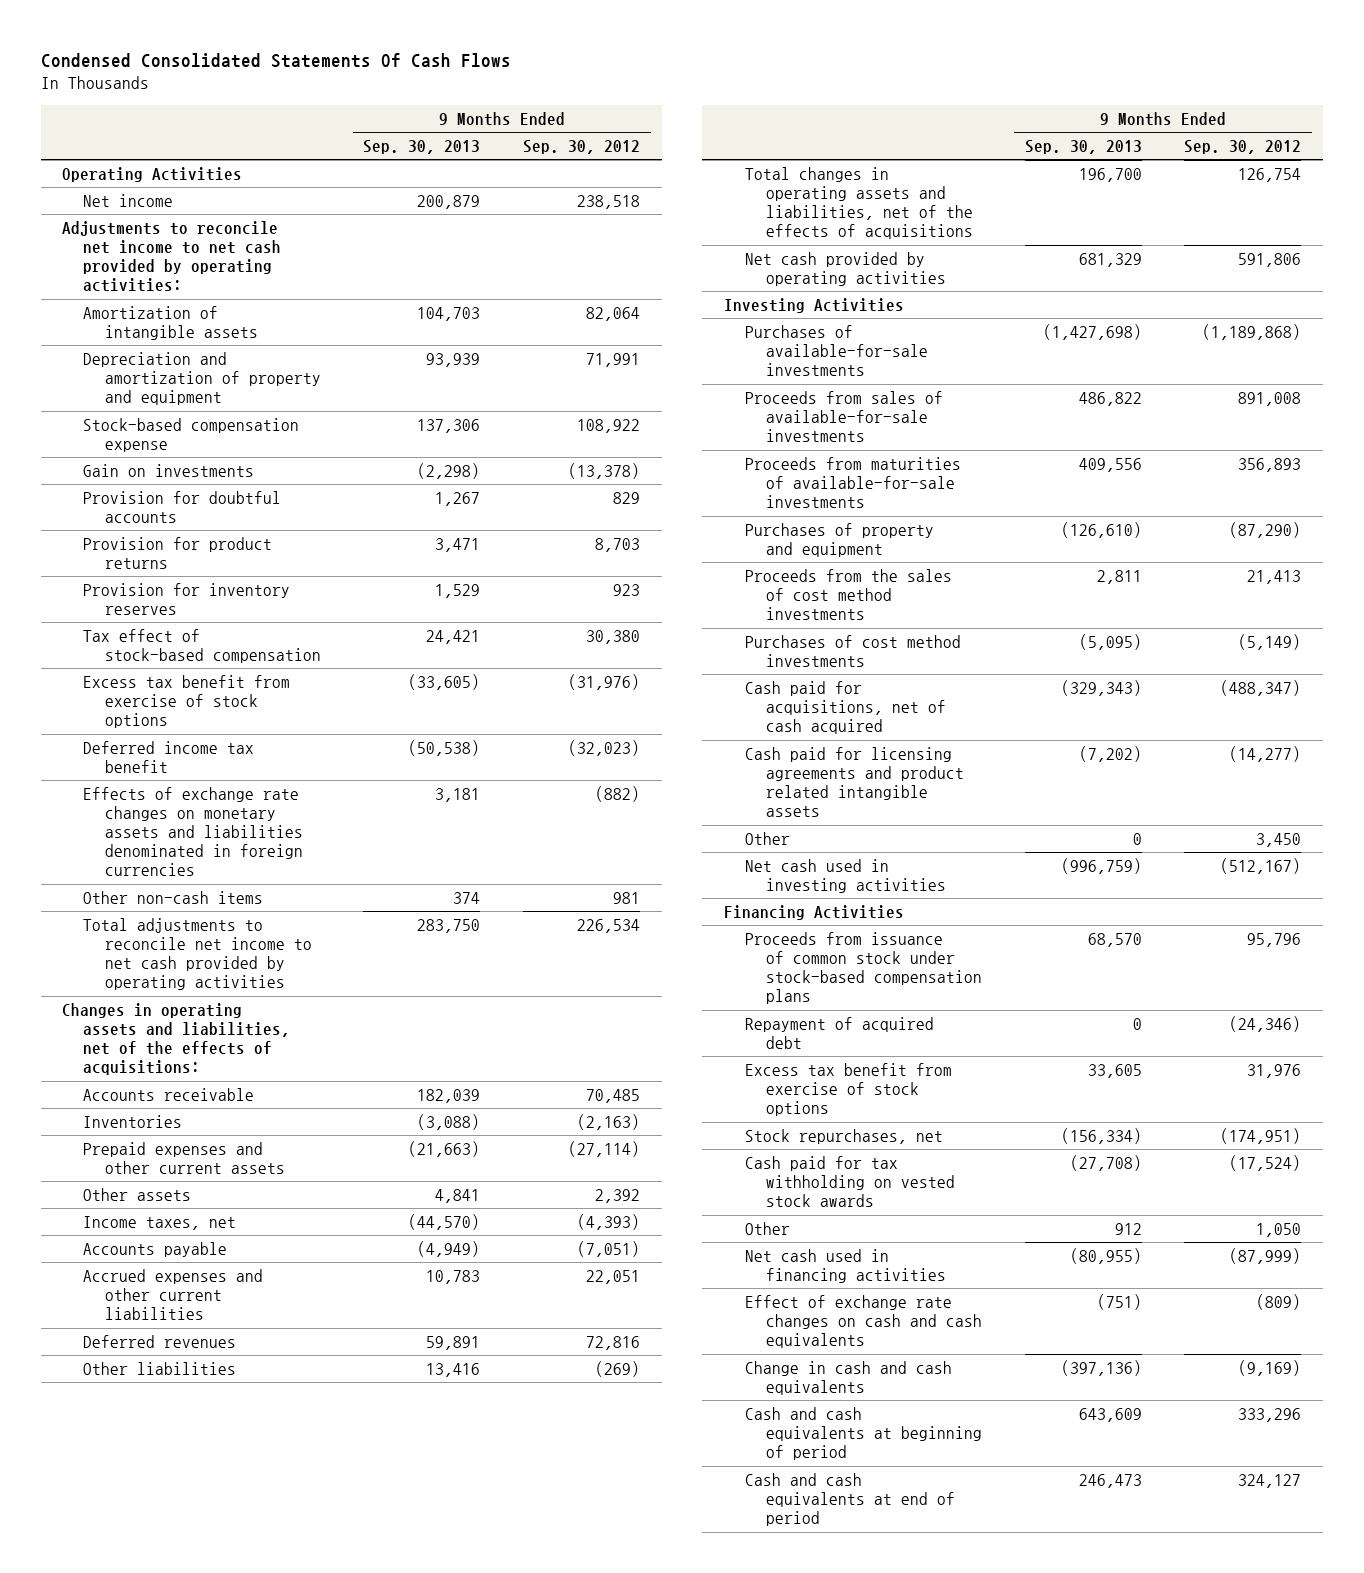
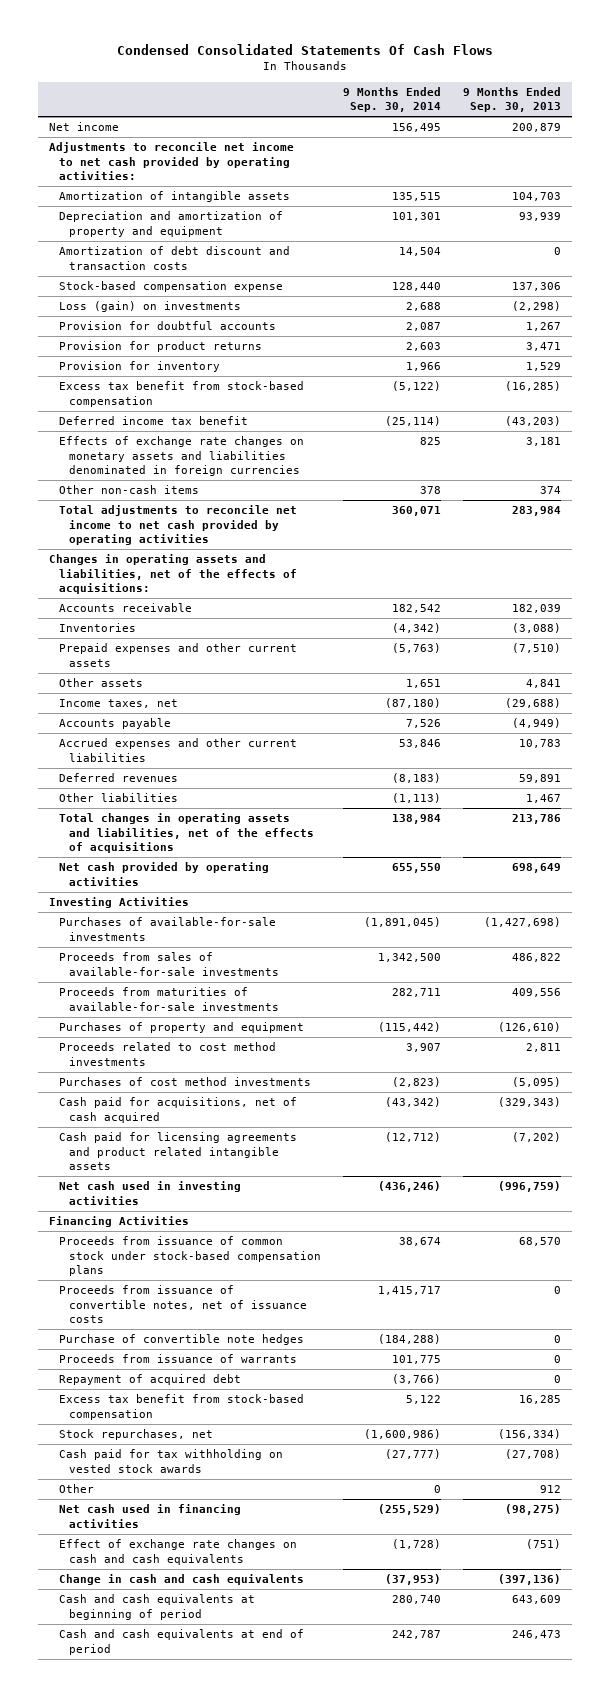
- | 9 Months Ended Sep. 30, 2013 | 9 Months Ended Sep. 30, 2012
+ | 9 Months Ended Sep. 30, 2014 | 9 Months Ended Sep. 30, 2013
- Operating Activities
+ Amortization of debt discount and transaction costs | 14,504 | 0
- Gain on investments | (2,298) | (13,378)
+ Loss (gain) on investments | 2,688 | (2,298)
- Provision for inventory reserves | 1,529 | 923
- Tax effect of stock-based compensation | 24,421 | 30,380
- Excess tax benefit from exercise of stock options | (33,605) | (31,976)
- Deferred income tax benefit | (50,538) | (32,023)
+ Provision for inventory | 1,966 | 1,529
+ Excess tax benefit from stock-based compensation | (5,122) | (16,285)
+ Deferred income tax benefit | (25,114) | (43,203)
- Total adjustments to reconcile net income to net cash provided by operating activities | 283,750 | 226,534
+ Total adjustments to reconcile net income to net cash provided by operating activities | 360,071 | 283,984
- Prepaid expenses and other current assets | (21,663) | (27,114)
+ Prepaid expenses and other current assets | (5,763) | (7,510)
- Income taxes, net | (44,570) | (4,393)
+ Income taxes, net | (87,180) | (29,688)
- Other liabilities | 13,416 | (269)
- Total changes in operating assets and liabilities, net of the effects of acquisitions | 196,700 | 126,754
- Net cash provided by operating activities | 681,329 | 591,806
+ Other liabilities | (1,113) | 1,467
+ Total changes in operating assets and liabilities, net of the effects of acquisitions | 138,984 | 213,786
+ Net cash provided by operating activities | 655,550 | 698,649
- Proceeds from the sales of cost method investments | 2,811 | 21,413
+ Proceeds related to cost method investments | 3,907 | 2,811
- Other | 0 | 3,450
+ Proceeds from issuance of convertible notes, net of issuance costs | 1,415,717 | 0
+ Purchase of convertible note hedges | (184,288) | 0
+ Proceeds from issuance of warrants | 101,775 | 0
- Excess tax benefit from exercise of stock options | 33,605 | 31,976
+ Excess tax benefit from stock-based compensation | 5,122 | 16,285
- Net cash used in financing activities | (80,955) | (87,999)
+ Net cash used in financing activities | (255,529) | (98,275)

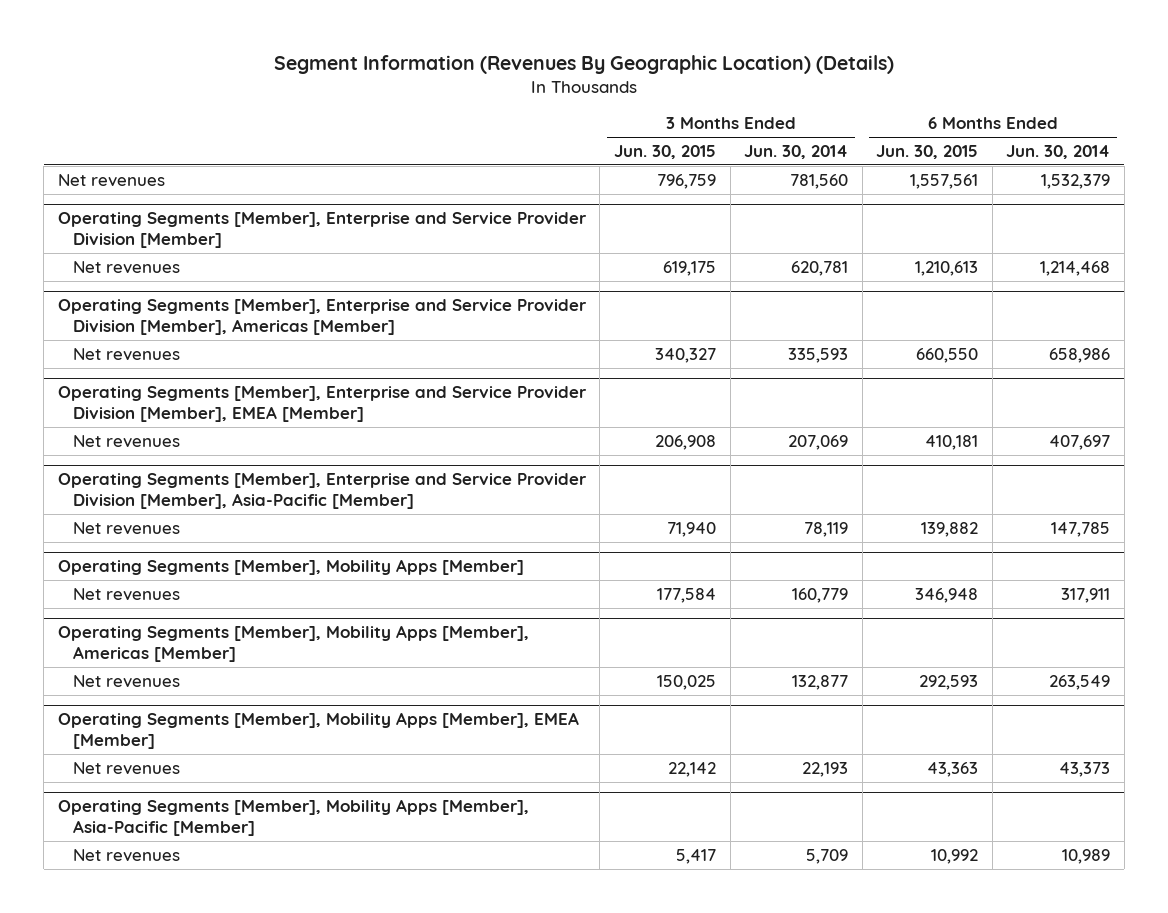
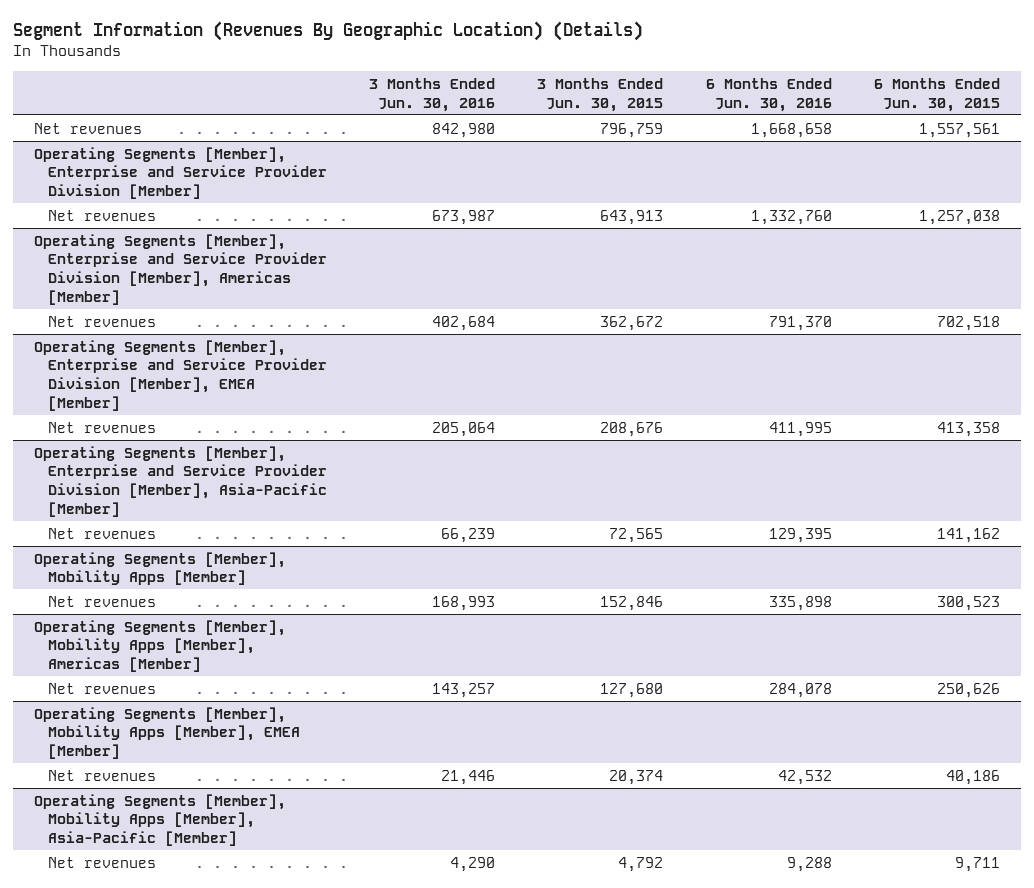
- | 3 Months Ended Jun. 30, 2015 | 3 Months Ended Jun. 30, 2014 | 6 Months Ended Jun. 30, 2015 | 6 Months Ended Jun. 30, 2014
+ | 3 Months Ended Jun. 30, 2016 | 3 Months Ended Jun. 30, 2015 | 6 Months Ended Jun. 30, 2016 | 6 Months Ended Jun. 30, 2015
@ Operating Segments [Member], Enterprise and Service Provider Division [Member]
- Net revenues | 619,175 | 620,781 | 1,210,613 | 1,214,468
+ Net revenues | 673,987 | 643,913 | 1,332,760 | 1,257,038
@ Operating Segments [Member], Enterprise and Service Provider Division [Member], Americas [Member]
- Net revenues | 340,327 | 335,593 | 660,550 | 658,986
+ Net revenues | 402,684 | 362,672 | 791,370 | 702,518
@ Operating Segments [Member], Enterprise and Service Provider Division [Member], EMEA [Member]
- Net revenues | 206,908 | 207,069 | 410,181 | 407,697
+ Net revenues | 205,064 | 208,676 | 411,995 | 413,358
@ Operating Segments [Member], Enterprise and Service Provider Division [Member], Asia-Pacific [Member]
- Net revenues | 71,940 | 78,119 | 139,882 | 147,785
+ Net revenues | 66,239 | 72,565 | 129,395 | 141,162
@ Operating Segments [Member], Mobility Apps [Member]
- Net revenues | 177,584 | 160,779 | 346,948 | 317,911
+ Net revenues | 168,993 | 152,846 | 335,898 | 300,523
@ Operating Segments [Member], Mobility Apps [Member], Americas [Member]
- Net revenues | 150,025 | 132,877 | 292,593 | 263,549
+ Net revenues | 143,257 | 127,680 | 284,078 | 250,626
@ Operating Segments [Member], Mobility Apps [Member], EMEA [Member]
- Net revenues | 22,142 | 22,193 | 43,363 | 43,373
+ Net revenues | 21,446 | 20,374 | 42,532 | 40,186
@ Operating Segments [Member], Mobility Apps [Member], Asia-Pacific [Member]
- Net revenues | 5,417 | 5,709 | 10,992 | 10,989
+ Net revenues | 4,290 | 4,792 | 9,288 | 9,711

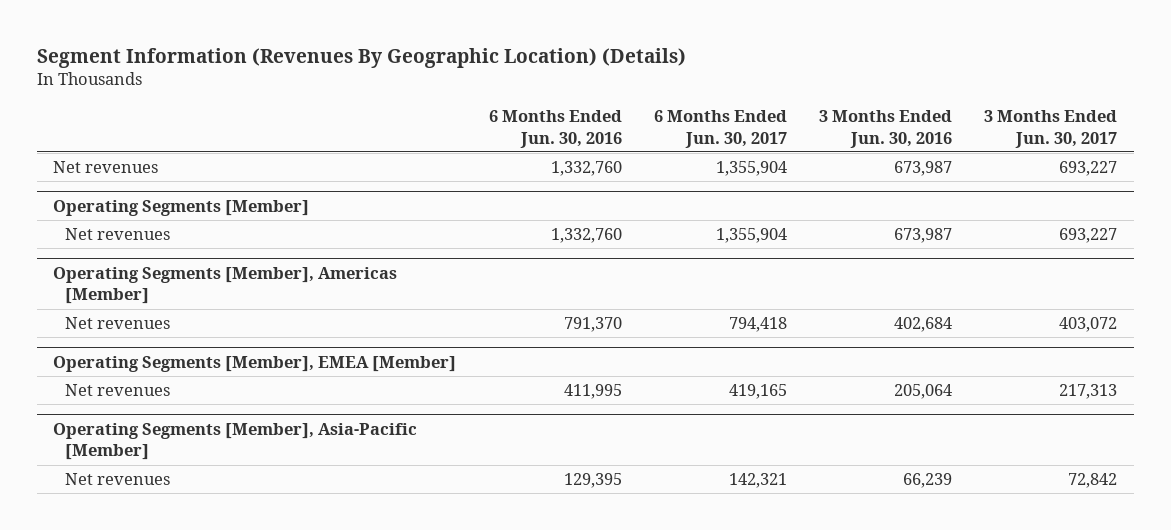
- | 3 Months Ended Jun. 30, 2016 | 3 Months Ended Jun. 30, 2015 | 6 Months Ended Jun. 30, 2016 | 6 Months Ended Jun. 30, 2015
+ | 6 Months Ended Jun. 30, 2016 | 6 Months Ended Jun. 30, 2017 | 3 Months Ended Jun. 30, 2016 | 3 Months Ended Jun. 30, 2017
- Net revenues | 842,980 | 796,759 | 1,668,658 | 1,557,561
- Operating Segments [Member], Enterprise and Service Provider Division [Member]
- Operating Segments [Member], Enterprise and Service Provider Division [Member], Americas [Member]
+ Operating Segments [Member]
+ Net revenues | 1,332,760 | 1,355,904 | 673,987 | 693,227
+ Operating Segments [Member], Americas [Member]
- Operating Segments [Member], Enterprise and Service Provider Division [Member], EMEA [Member]
+ Operating Segments [Member], EMEA [Member]
- Operating Segments [Member], Enterprise and Service Provider Division [Member], Asia-Pacific [Member]
+ Operating Segments [Member], Asia-Pacific [Member]
- Operating Segments [Member], Mobility Apps [Member]
- Net revenues | 168,993 | 152,846 | 335,898 | 300,523
- Operating Segments [Member], Mobility Apps [Member], Americas [Member]
- Net revenues | 143,257 | 127,680 | 284,078 | 250,626
- Operating Segments [Member], Mobility Apps [Member], EMEA [Member]
- Net revenues | 21,446 | 20,374 | 42,532 | 40,186
- Operating Segments [Member], Mobility Apps [Member], Asia-Pacific [Member]
- Net revenues | 4,290 | 4,792 | 9,288 | 9,711

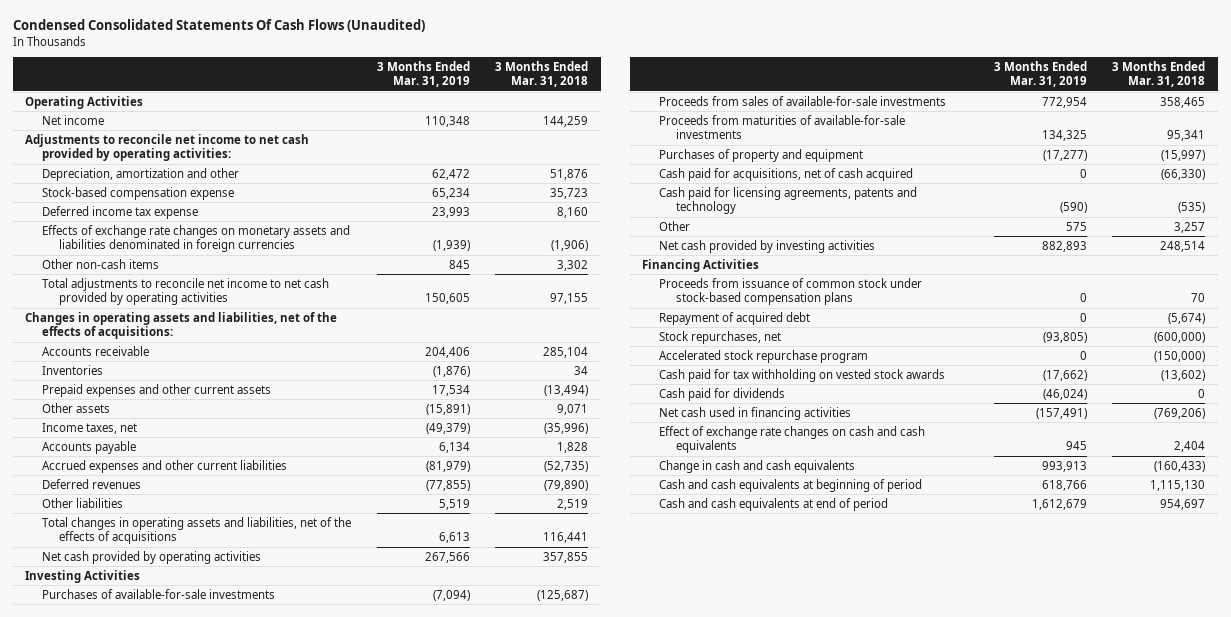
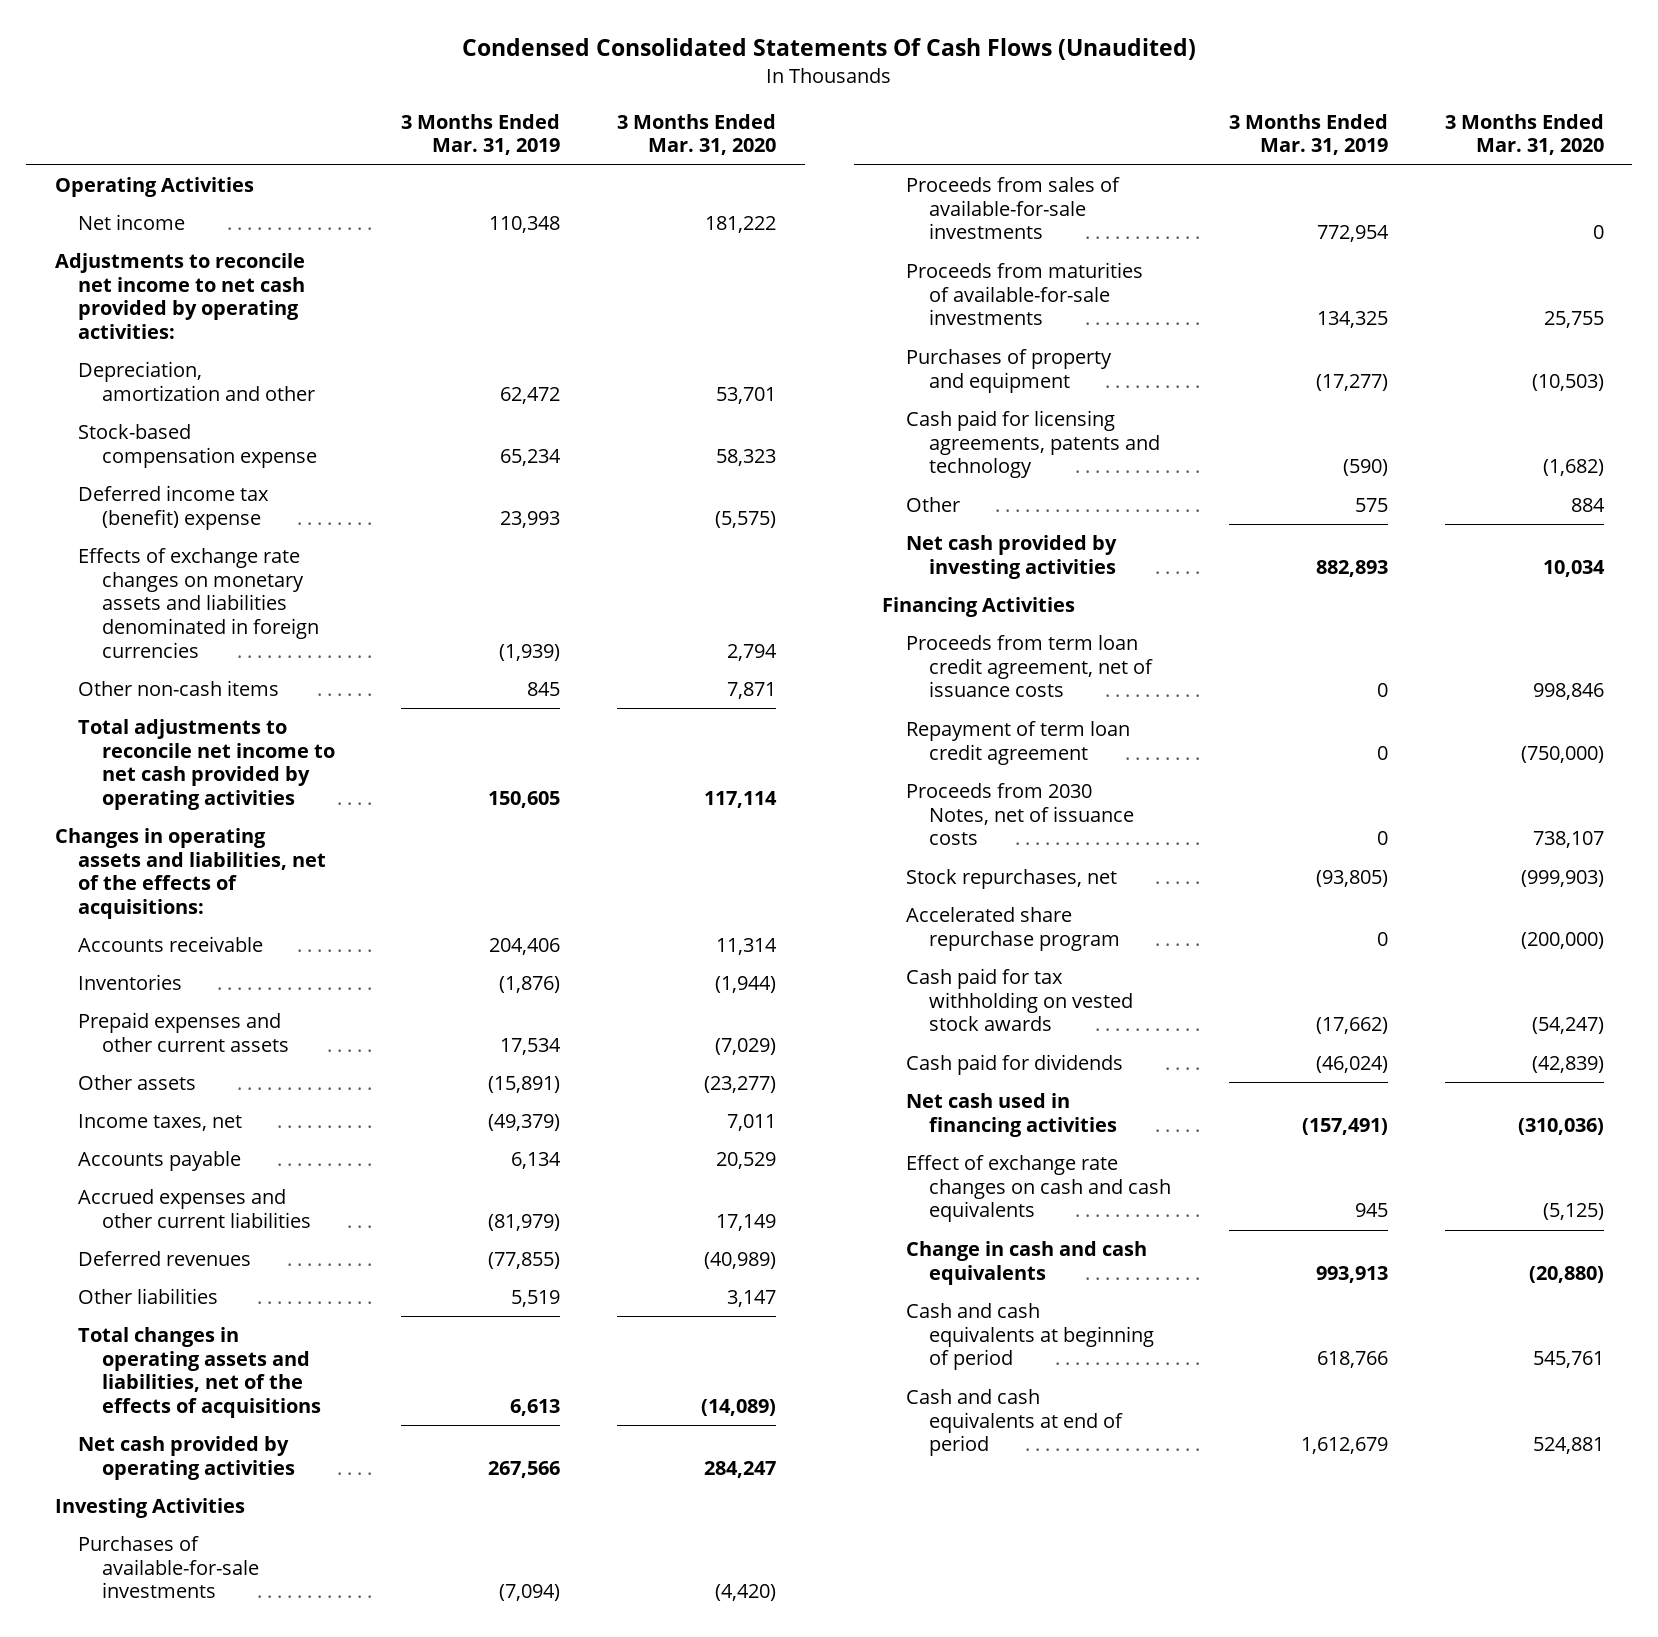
- | 3 Months Ended Mar. 31, 2019 | 3 Months Ended Mar. 31, 2018
+ | 3 Months Ended Mar. 31, 2019 | 3 Months Ended Mar. 31, 2020
- Deferred income tax expense | 23,993 | 8,160
+ Deferred income tax (benefit) expense | 23,993 | (5,575)
- Cash paid for acquisitions, net of cash acquired | 0 | (66,330)
- Proceeds from issuance of common stock under stock-based compensation plans | 0 | 70
- Repayment of acquired debt | 0 | (5,674)
+ Proceeds from term loan credit agreement, net of issuance costs | 0 | 998,846
+ Repayment of term loan credit agreement | 0 | (750,000)
+ Proceeds from 2030 Notes, net of issuance costs | 0 | 738,107
- Accelerated stock repurchase program | 0 | (150,000)
+ Accelerated share repurchase program | 0 | (200,000)

